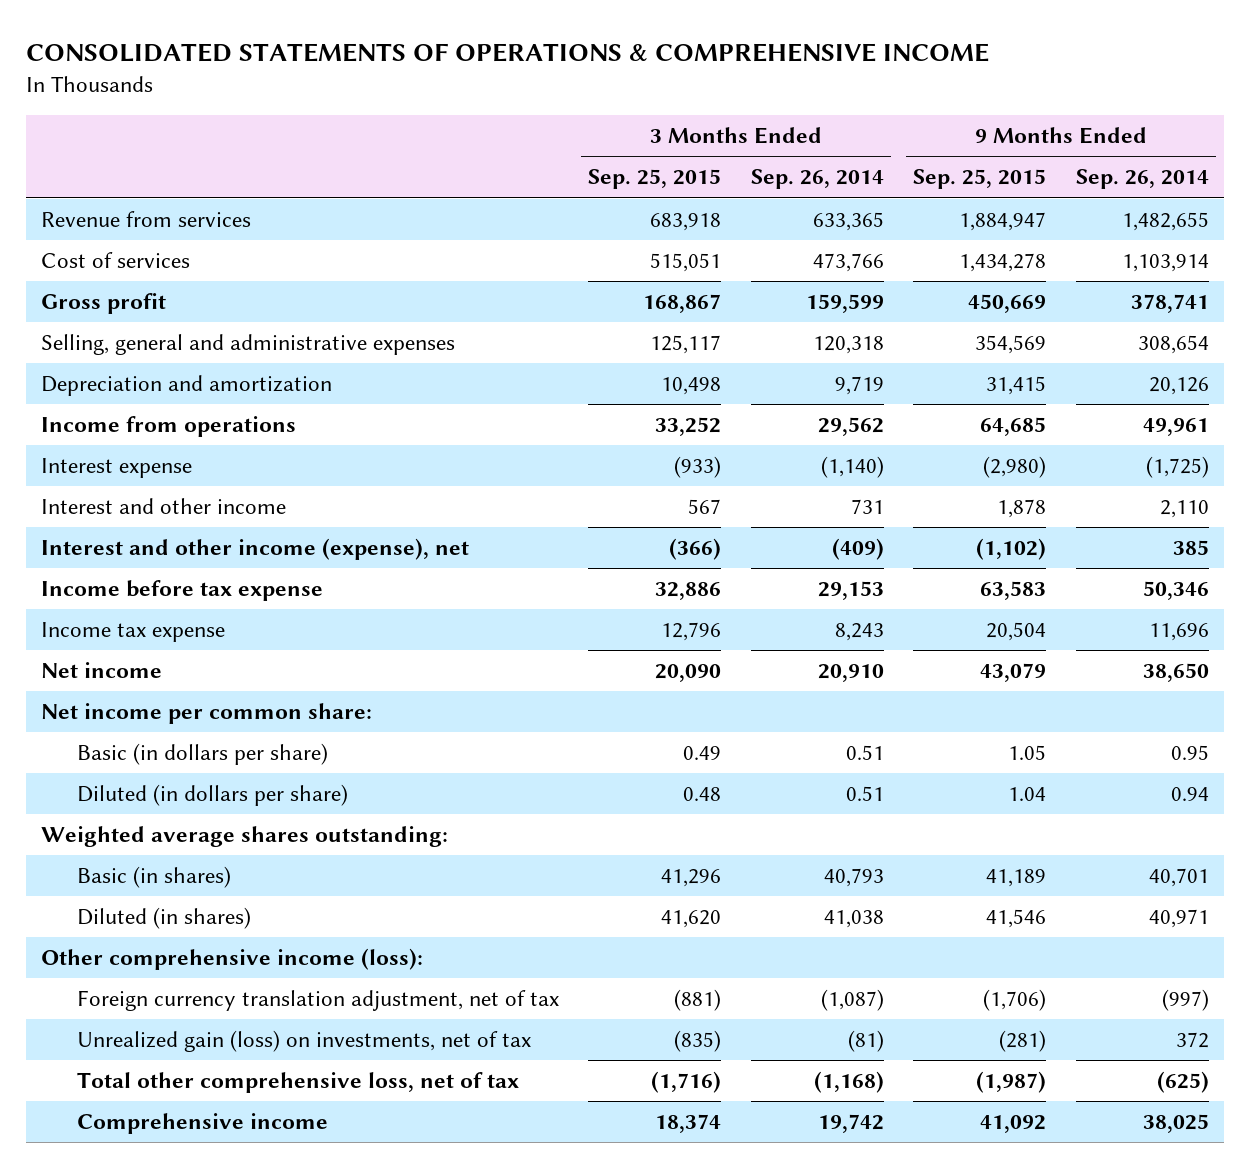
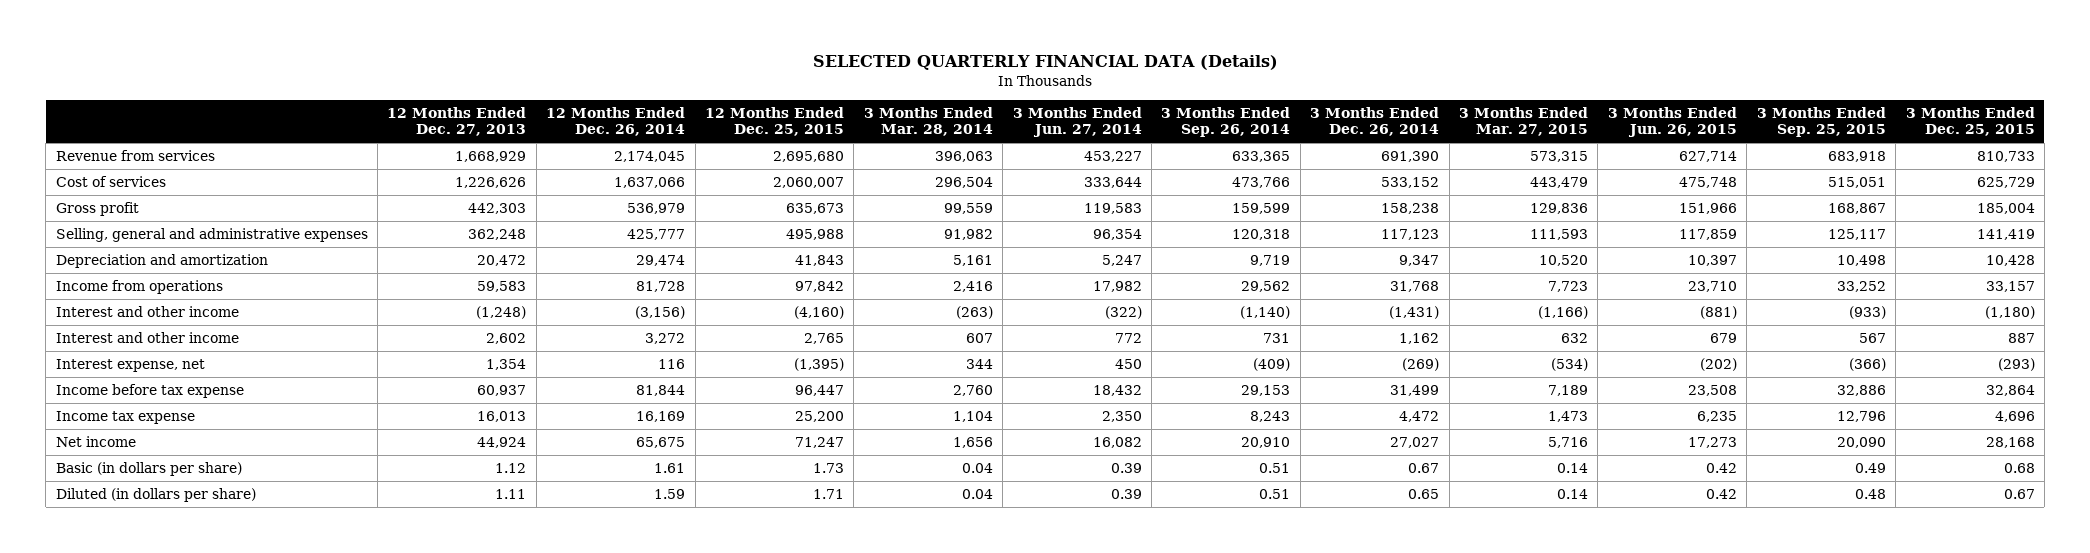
- CONSOLIDATED STATEMENTS OF OPERATIONS & COMPREHENSIVE INCOME
+ SELECTED QUARTERLY FINANCIAL DATA (Details)
- | 3 Months Ended Sep. 25, 2015 | 3 Months Ended Sep. 26, 2014 | 9 Months Ended Sep. 25, 2015 | 9 Months Ended Sep. 26, 2014
+ | 12 Months Ended Dec. 27, 2013 | 12 Months Ended Dec. 26, 2014 | 12 Months Ended Dec. 25, 2015 | 3 Months Ended Mar. 28, 2014 | 3 Months Ended Jun. 27, 2014 | 3 Months Ended Sep. 26, 2014 | 3 Months Ended Dec. 26, 2014 | 3 Months Ended Mar. 27, 2015 | 3 Months Ended Jun. 26, 2015 | 3 Months Ended Sep. 25, 2015 | 3 Months Ended Dec. 25, 2015
- Interest expense | (933) | (1,140) | (2,980) | (1,725)
+ Interest and other income | (1,248) | (3,156) | (4,160) | (263) | (322) | (1,140) | (1,431) | (1,166) | (881) | (933) | (1,180)
- Interest and other income (expense), net | (366) | (409) | (1,102) | 385
+ Interest expense, net | 1,354 | 116 | (1,395) | 344 | 450 | (409) | (269) | (534) | (202) | (366) | (293)
- Net income per common share:
- Weighted average shares outstanding:
- Basic (in shares) | 41,296 | 40,793 | 41,189 | 40,701
- Diluted (in shares) | 41,620 | 41,038 | 41,546 | 40,971
- Other comprehensive income (loss):
- Foreign currency translation adjustment, net of tax | (881) | (1,087) | (1,706) | (997)
- Unrealized gain (loss) on investments, net of tax | (835) | (81) | (281) | 372
- Total other comprehensive loss, net of tax | (1,716) | (1,168) | (1,987) | (625)
- Comprehensive income | 18,374 | 19,742 | 41,092 | 38,025

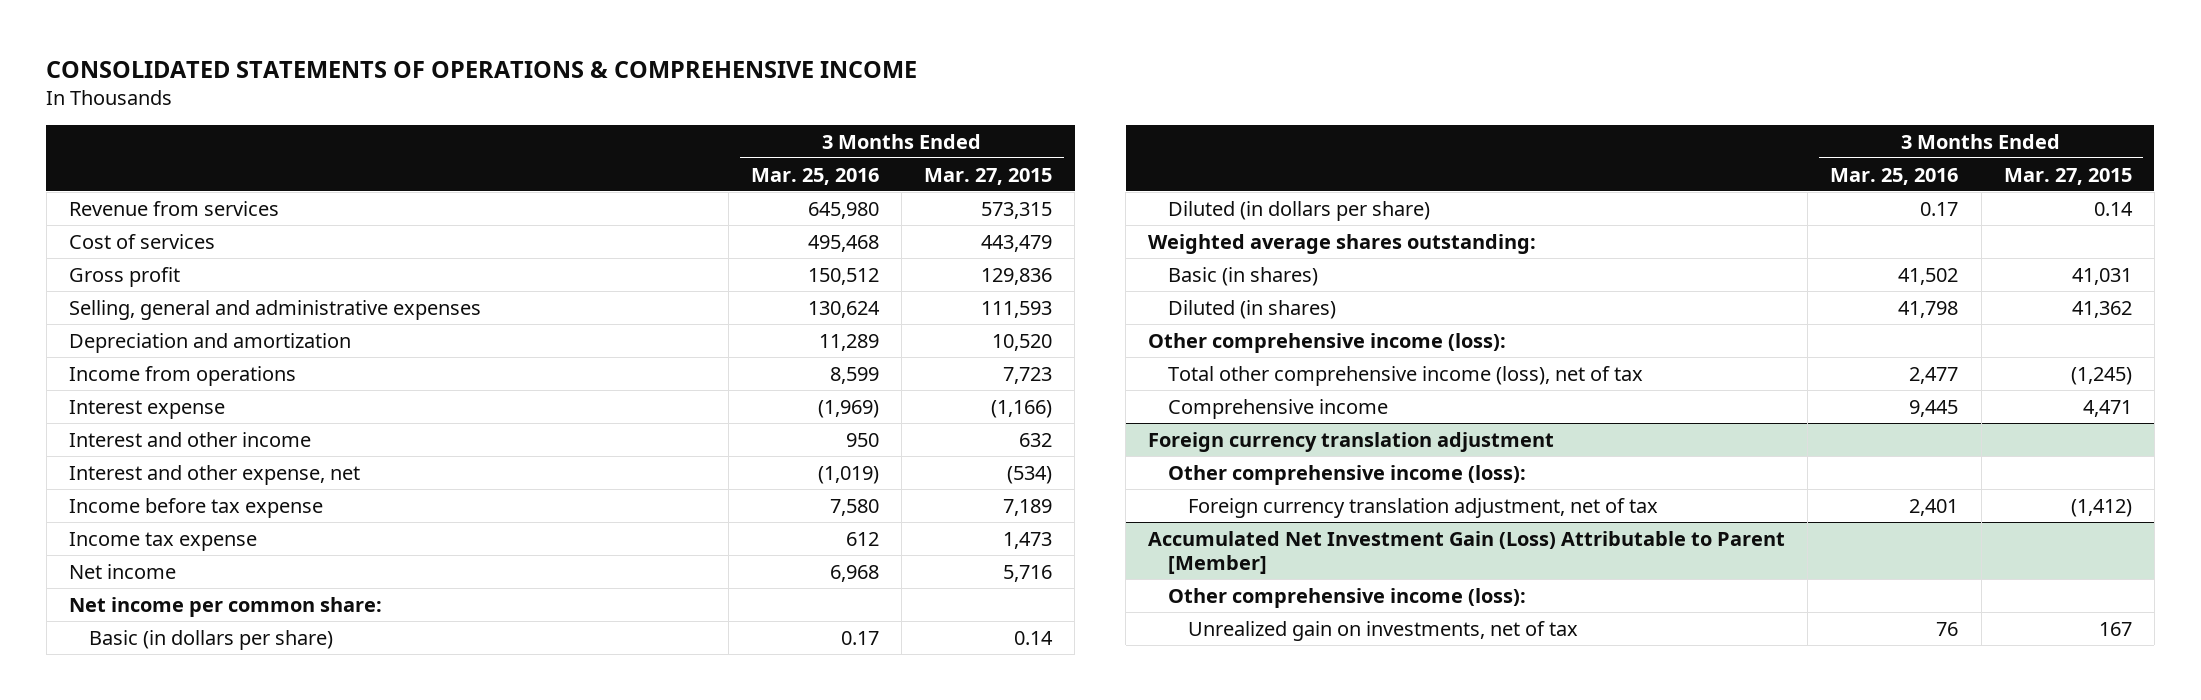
- SELECTED QUARTERLY FINANCIAL DATA (Details)
+ CONSOLIDATED STATEMENTS OF OPERATIONS & COMPREHENSIVE INCOME
- | 12 Months Ended Dec. 27, 2013 | 12 Months Ended Dec. 26, 2014 | 12 Months Ended Dec. 25, 2015 | 3 Months Ended Mar. 28, 2014 | 3 Months Ended Jun. 27, 2014 | 3 Months Ended Sep. 26, 2014 | 3 Months Ended Dec. 26, 2014 | 3 Months Ended Mar. 27, 2015 | 3 Months Ended Jun. 26, 2015 | 3 Months Ended Sep. 25, 2015 | 3 Months Ended Dec. 25, 2015
+ | 3 Months Ended Mar. 25, 2016 | 3 Months Ended Mar. 27, 2015
- Interest and other income | (1,248) | (3,156) | (4,160) | (263) | (322) | (1,140) | (1,431) | (1,166) | (881) | (933) | (1,180)
+ Interest expense | (1,969) | (1,166)
- Interest expense, net | 1,354 | 116 | (1,395) | 344 | 450 | (409) | (269) | (534) | (202) | (366) | (293)
+ Interest and other expense, net | (1,019) | (534)
+ Net income per common share:
+ Weighted average shares outstanding:
+ Basic (in shares) | 41,502 | 41,031
+ Diluted (in shares) | 41,798 | 41,362
+ Other comprehensive income (loss):
+ Total other comprehensive income (loss), net of tax | 2,477 | (1,245)
+ Comprehensive income | 9,445 | 4,471
+ Foreign currency translation adjustment
+ Other comprehensive income (loss):
+ Foreign currency translation adjustment, net of tax | 2,401 | (1,412)
+ Accumulated Net Investment Gain (Loss) Attributable to Parent [Member]
+ Other comprehensive income (loss):
+ Unrealized gain on investments, net of tax | 76 | 167

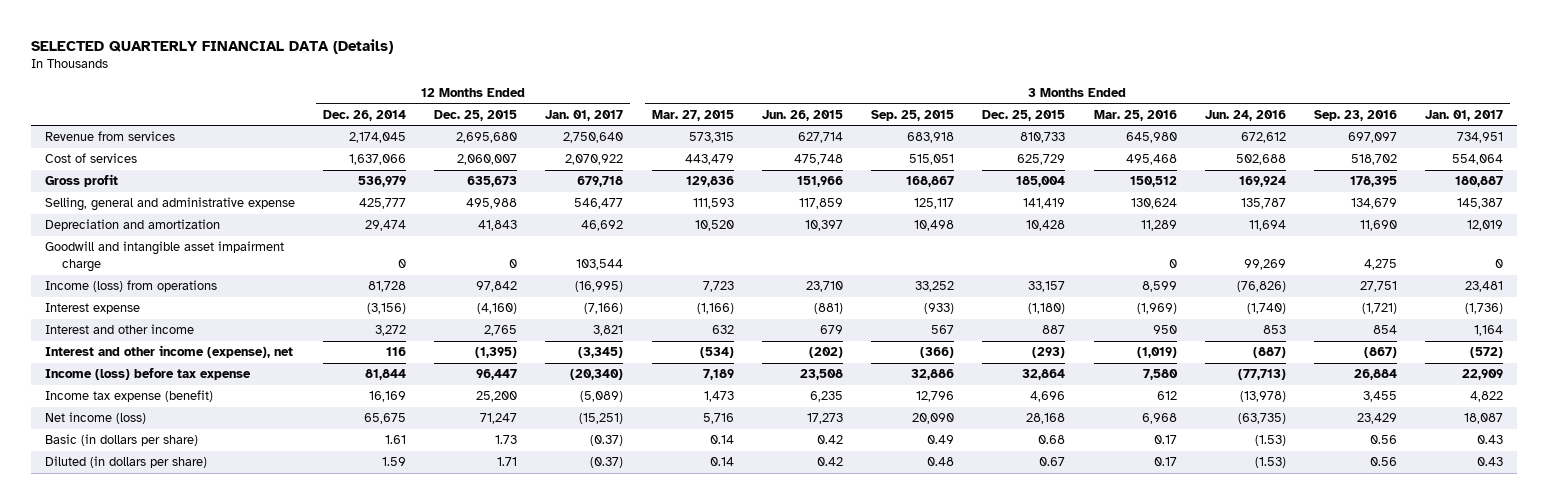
- CONSOLIDATED STATEMENTS OF OPERATIONS & COMPREHENSIVE INCOME
+ SELECTED QUARTERLY FINANCIAL DATA (Details)
- | 3 Months Ended Mar. 25, 2016 | 3 Months Ended Mar. 27, 2015
+ | 12 Months Ended Dec. 26, 2014 | 12 Months Ended Dec. 25, 2015 | 12 Months Ended Jan. 01, 2017 | 3 Months Ended Mar. 27, 2015 | 3 Months Ended Jun. 26, 2015 | 3 Months Ended Sep. 25, 2015 | 3 Months Ended Dec. 25, 2015 | 3 Months Ended Mar. 25, 2016 | 3 Months Ended Jun. 24, 2016 | 3 Months Ended Sep. 23, 2016 | 3 Months Ended Jan. 01, 2017
- Selling, general and administrative expenses | 130,624 | 111,593
+ Selling, general and administrative expense | 425,777 | 495,988 | 546,477 | 111,593 | 117,859 | 125,117 | 141,419 | 130,624 | 135,787 | 134,679 | 145,387
- Income from operations | 8,599 | 7,723
+ Goodwill and intangible asset impairment charge | 0 | 0 | 103,544 | | | | | 0 | 99,269 | 4,275 | 0
+ Income (loss) from operations | 81,728 | 97,842 | (16,995) | 7,723 | 23,710 | 33,252 | 33,157 | 8,599 | (76,826) | 27,751 | 23,481
- Interest and other expense, net | (1,019) | (534)
- Income before tax expense | 7,580 | 7,189
- Income tax expense | 612 | 1,473
- Net income | 6,968 | 5,716
- Net income per common share:
+ Interest and other income (expense), net | 116 | (1,395) | (3,345) | (534) | (202) | (366) | (293) | (1,019) | (887) | (867) | (572)
+ Income (loss) before tax expense | 81,844 | 96,447 | (20,340) | 7,189 | 23,508 | 32,886 | 32,864 | 7,580 | (77,713) | 26,884 | 22,909
+ Income tax expense (benefit) | 16,169 | 25,200 | (5,089) | 1,473 | 6,235 | 12,796 | 4,696 | 612 | (13,978) | 3,455 | 4,822
+ Net income (loss) | 65,675 | 71,247 | (15,251) | 5,716 | 17,273 | 20,090 | 28,168 | 6,968 | (63,735) | 23,429 | 18,087
- Weighted average shares outstanding:
- Basic (in shares) | 41,502 | 41,031
- Diluted (in shares) | 41,798 | 41,362
- Other comprehensive income (loss):
- Total other comprehensive income (loss), net of tax | 2,477 | (1,245)
- Comprehensive income | 9,445 | 4,471
- Foreign currency translation adjustment
- Other comprehensive income (loss):
- Foreign currency translation adjustment, net of tax | 2,401 | (1,412)
- Accumulated Net Investment Gain (Loss) Attributable to Parent [Member]
- Other comprehensive income (loss):
- Unrealized gain on investments, net of tax | 76 | 167

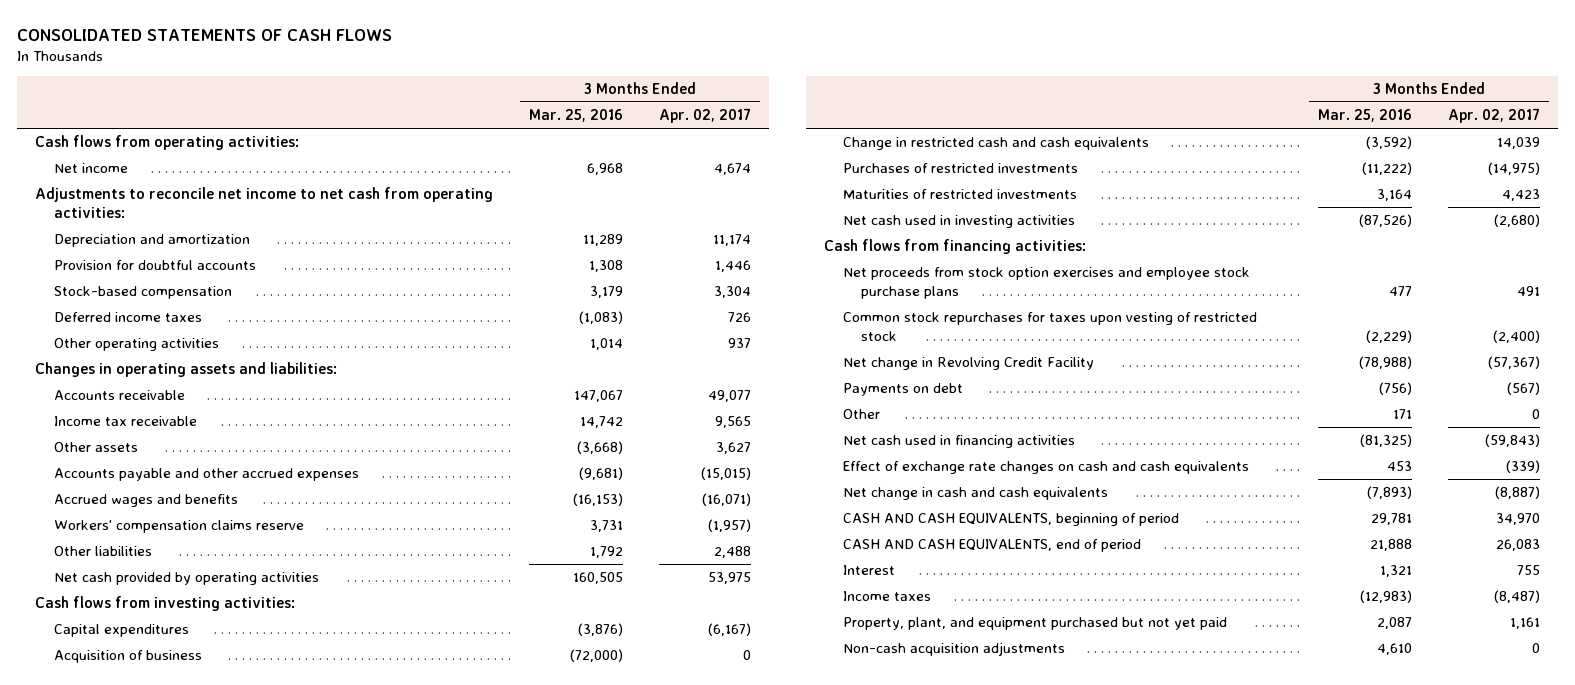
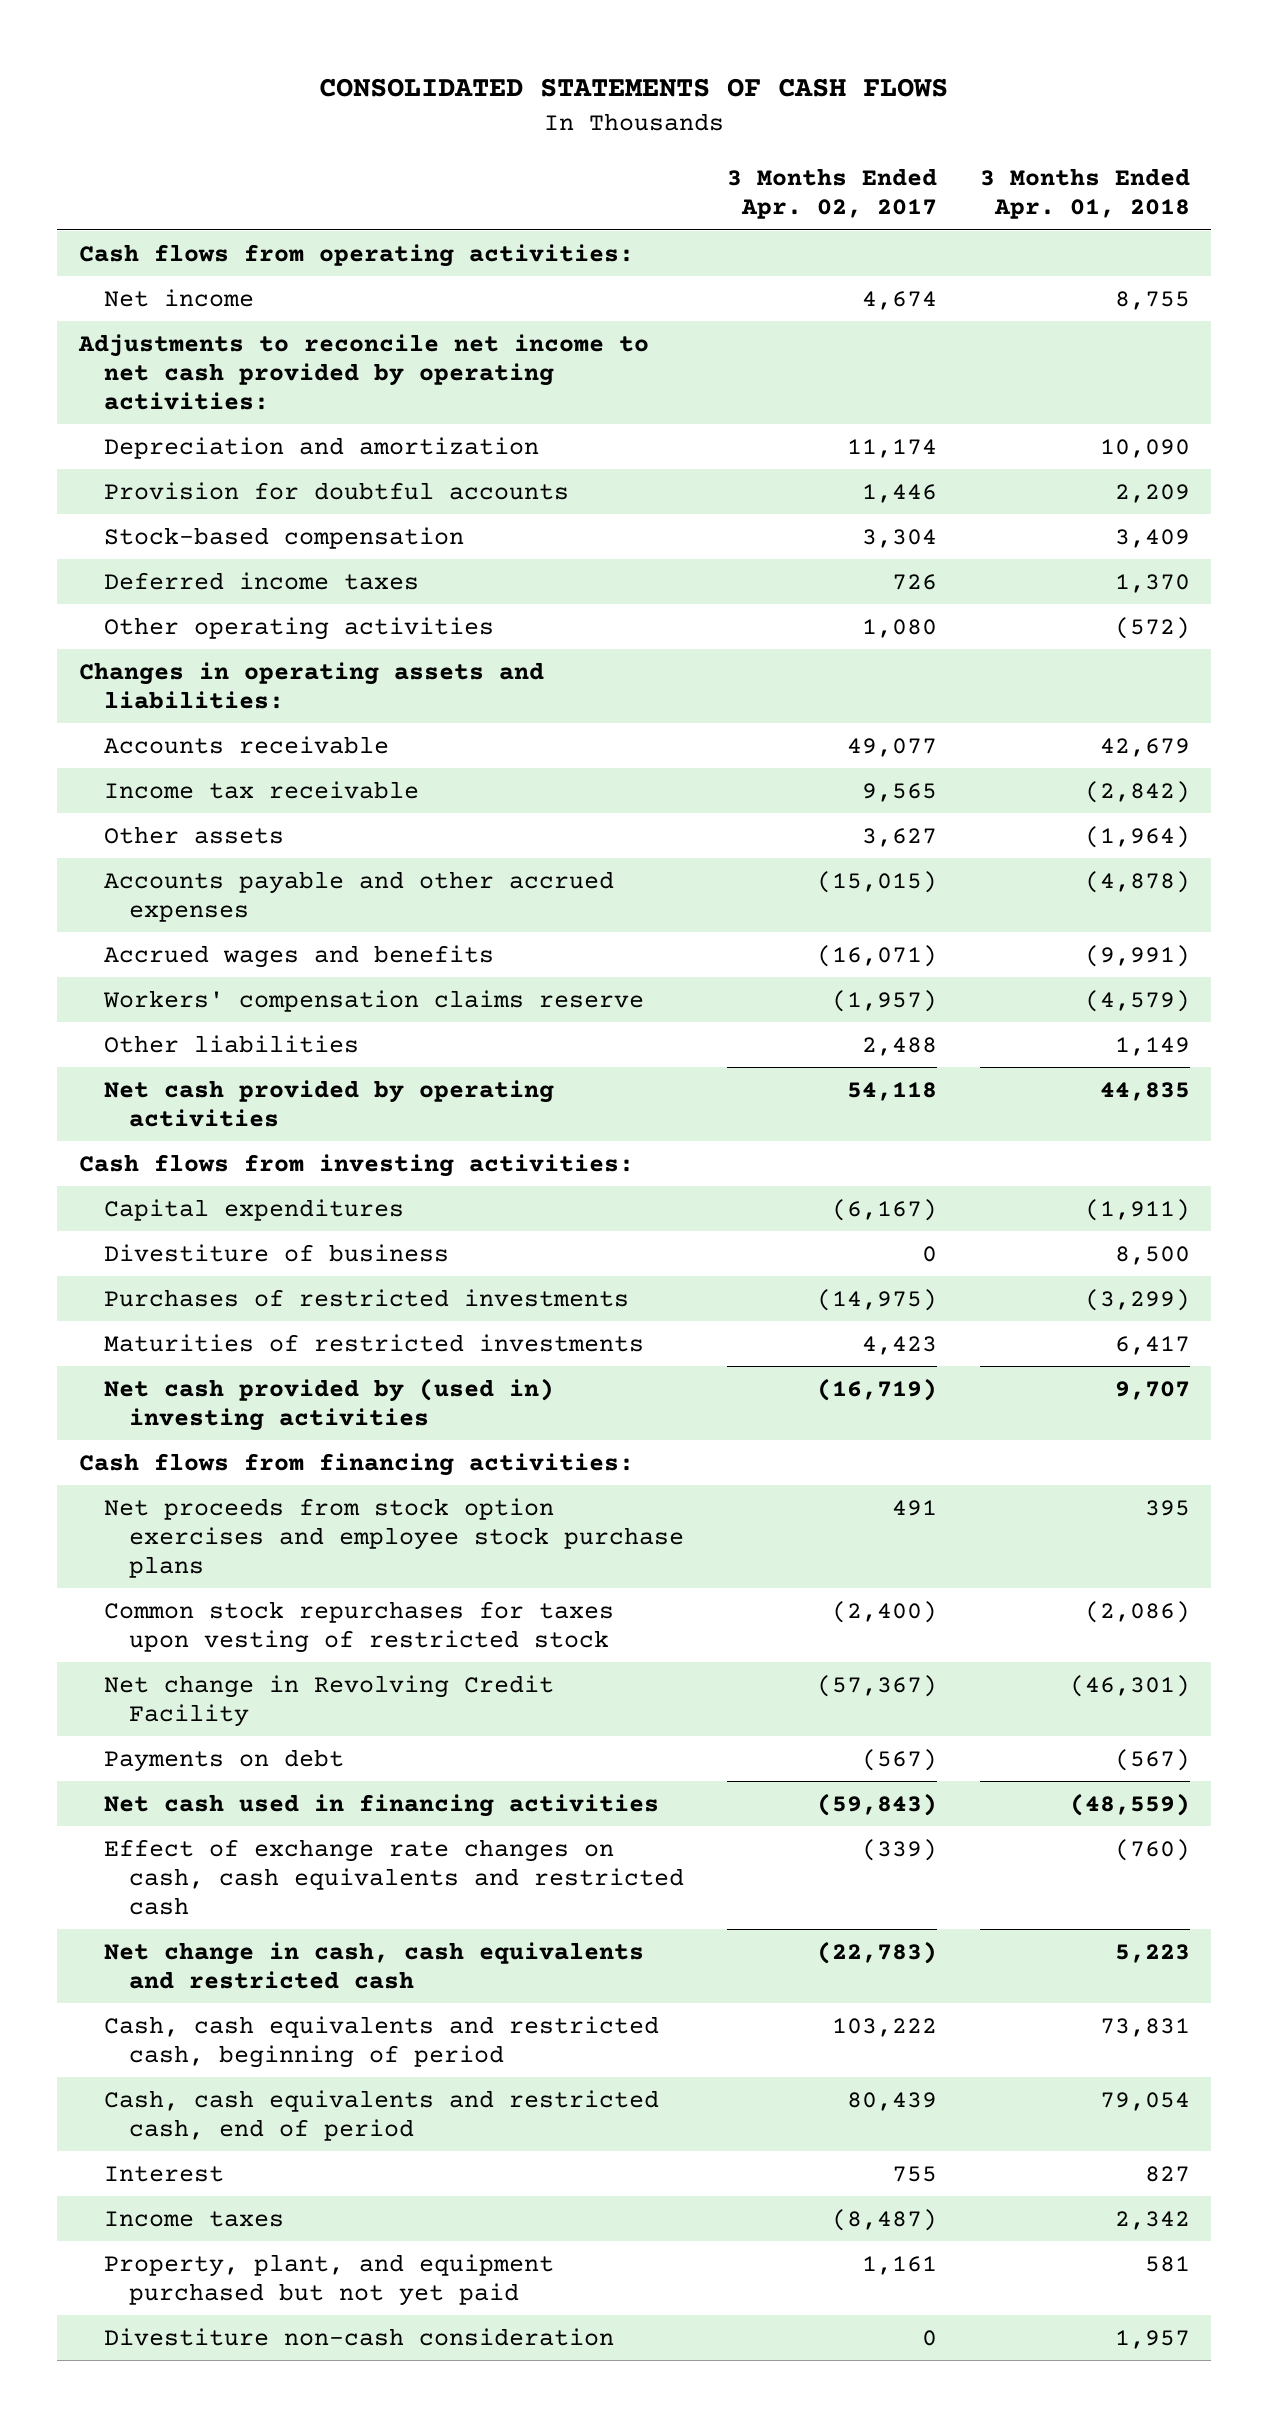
- | 3 Months Ended Mar. 25, 2016 | 3 Months Ended Apr. 02, 2017
+ | 3 Months Ended Apr. 02, 2017 | 3 Months Ended Apr. 01, 2018
- Adjustments to reconcile net income to net cash from operating activities:
+ Adjustments to reconcile net income to net cash provided by operating activities:
- Other operating activities | 1,014 | 937
+ Other operating activities | 1,080 | (572)
- Net cash provided by operating activities | 160,505 | 53,975
+ Net cash provided by operating activities | 54,118 | 44,835
- Acquisition of business | (72,000) | 0
- Change in restricted cash and cash equivalents | (3,592) | 14,039
+ Divestiture of business | 0 | 8,500
- Net cash used in investing activities | (87,526) | (2,680)
+ Net cash provided by (used in) investing activities | (16,719) | 9,707
- Other | 171 | 0
- Effect of exchange rate changes on cash and cash equivalents | 453 | (339)
- Net change in cash and cash equivalents | (7,893) | (8,887)
- CASH AND CASH EQUIVALENTS, beginning of period | 29,781 | 34,970
- CASH AND CASH EQUIVALENTS, end of period | 21,888 | 26,083
+ Effect of exchange rate changes on cash, cash equivalents and restricted cash | (339) | (760)
+ Net change in cash, cash equivalents and restricted cash | (22,783) | 5,223
+ Cash, cash equivalents and restricted cash, beginning of period | 103,222 | 73,831
+ Cash, cash equivalents and restricted cash, end of period | 80,439 | 79,054
- Non-cash acquisition adjustments | 4,610 | 0
+ Divestiture non-cash consideration | 0 | 1,957

